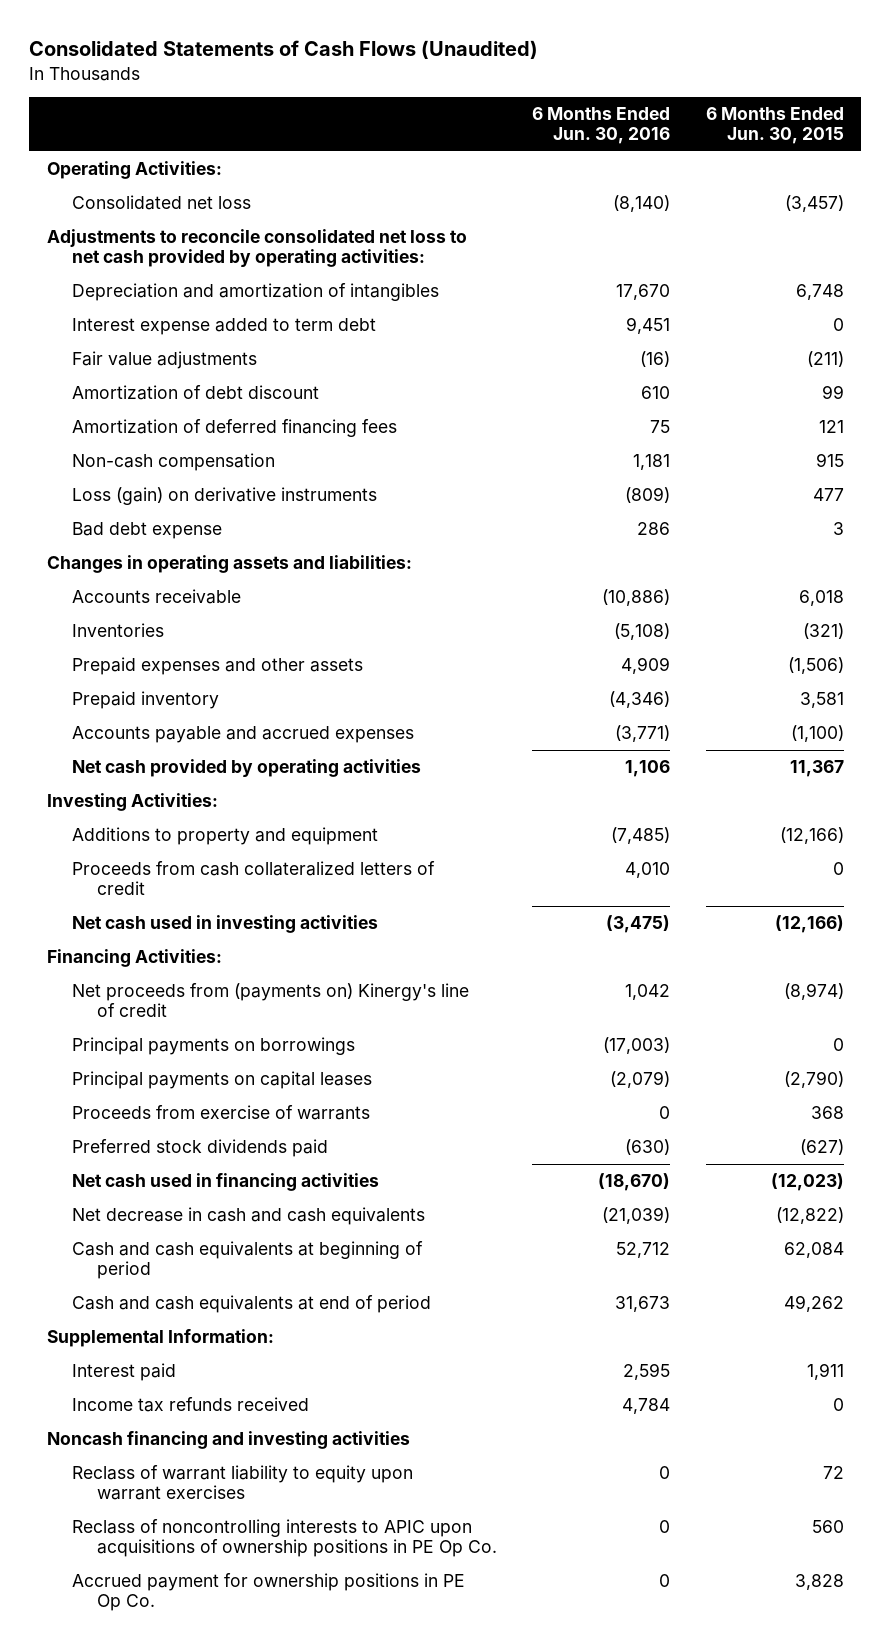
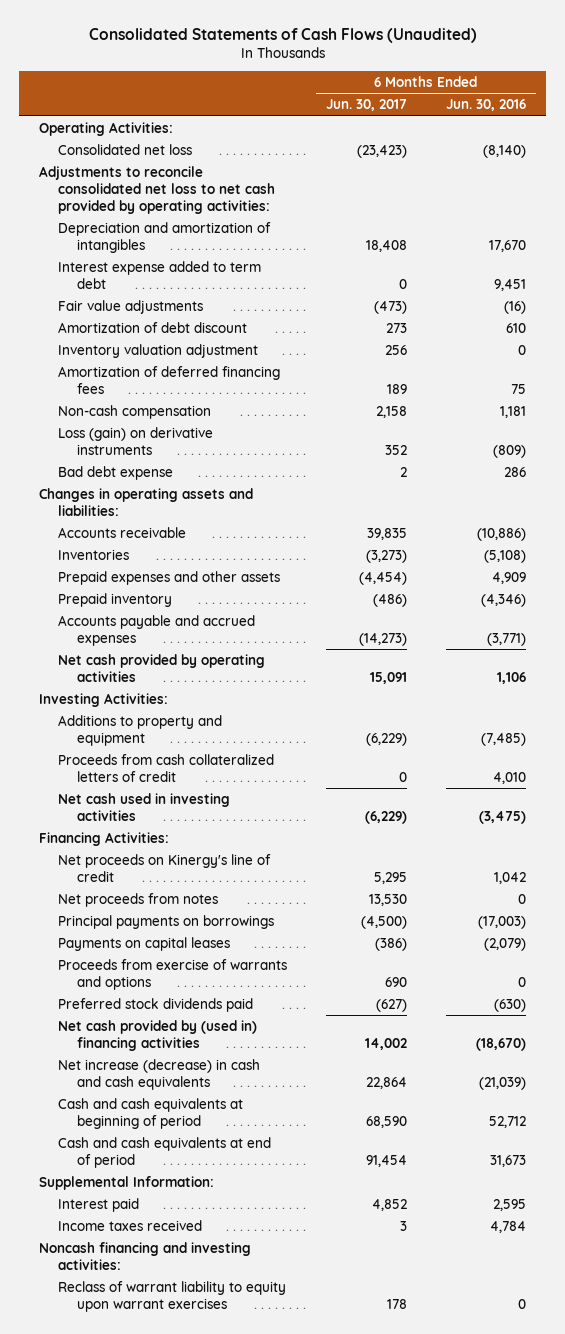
- | 6 Months Ended Jun. 30, 2016 | 6 Months Ended Jun. 30, 2015
+ | 6 Months Ended Jun. 30, 2017 | 6 Months Ended Jun. 30, 2016
+ Inventory valuation adjustment | 256 | 0
- Net proceeds from (payments on) Kinergy's line of credit | 1,042 | (8,974)
+ Net proceeds on Kinergy's line of credit | 5,295 | 1,042
+ Net proceeds from notes | 13,530 | 0
- Principal payments on capital leases | (2,079) | (2,790)
- Proceeds from exercise of warrants | 0 | 368
+ Payments on capital leases | (386) | (2,079)
+ Proceeds from exercise of warrants and options | 690 | 0
- Net cash used in financing activities | (18,670) | (12,023)
- Net decrease in cash and cash equivalents | (21,039) | (12,822)
+ Net cash provided by (used in) financing activities | 14,002 | (18,670)
+ Net increase (decrease) in cash and cash equivalents | 22,864 | (21,039)
- Income tax refunds received | 4,784 | 0
- Noncash financing and investing activities
+ Income taxes received | 3 | 4,784
+ Noncash financing and investing activities:
- Reclass of noncontrolling interests to APIC upon acquisitions of ownership positions in PE Op Co. | 0 | 560
- Accrued payment for ownership positions in PE Op Co. | 0 | 3,828

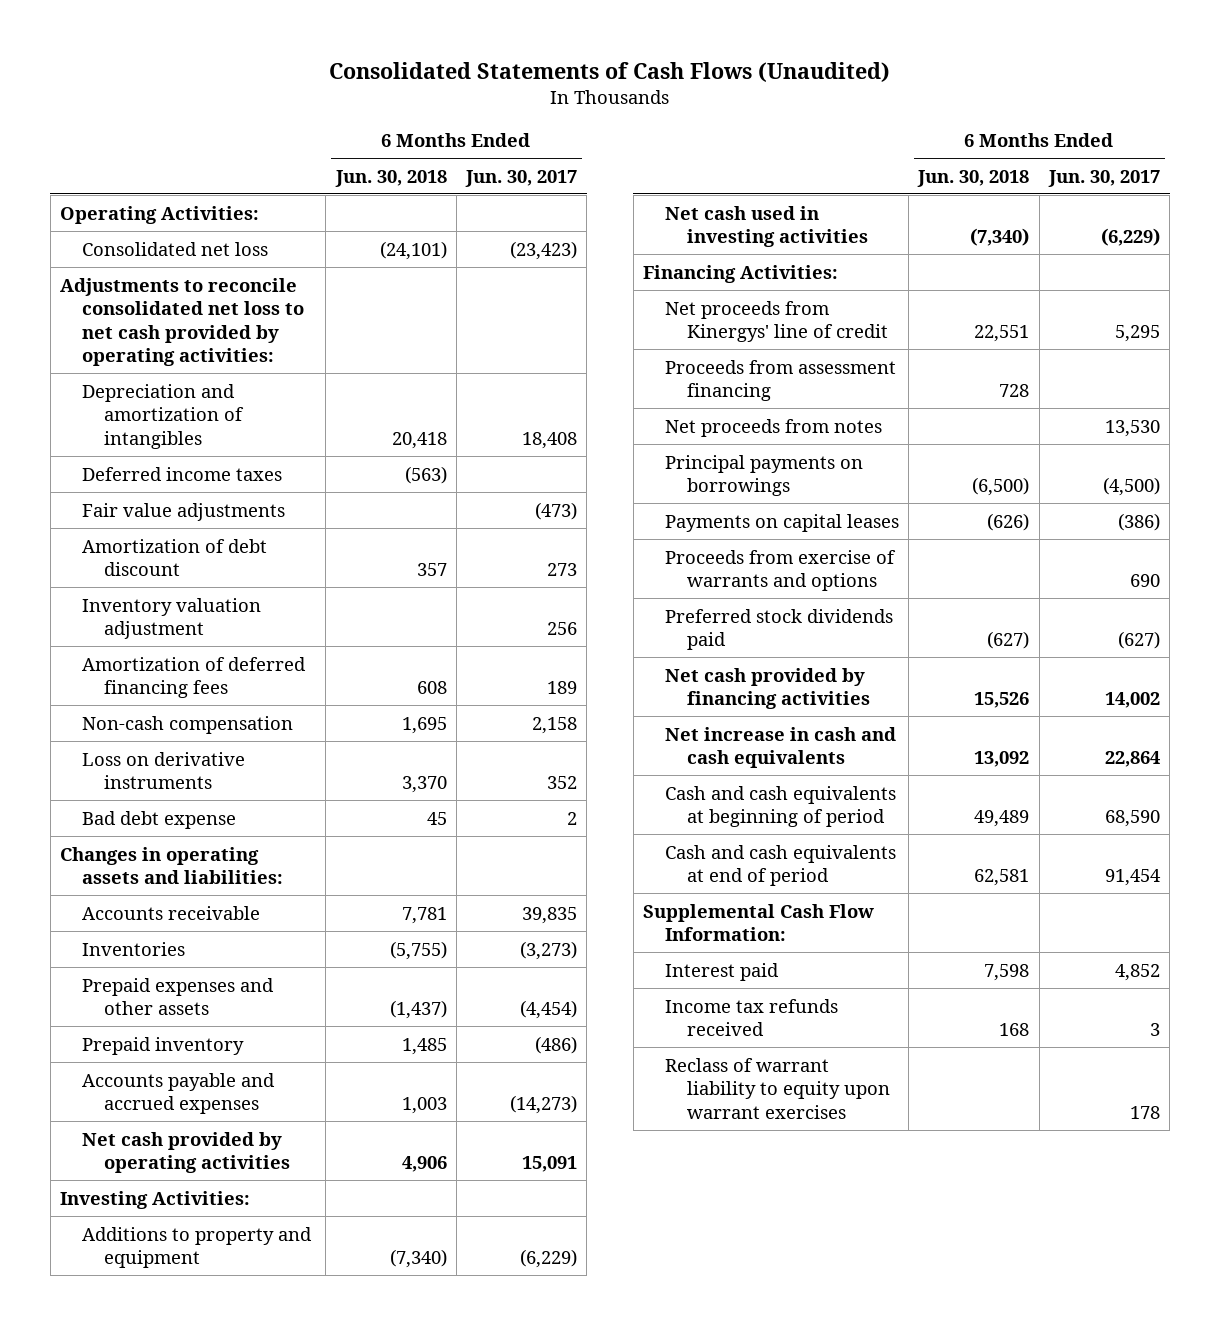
- | 6 Months Ended Jun. 30, 2017 | 6 Months Ended Jun. 30, 2016
+ | 6 Months Ended Jun. 30, 2018 | 6 Months Ended Jun. 30, 2017
- Interest expense added to term debt | 0 | 9,451
+ Deferred income taxes | (563) |
- Loss (gain) on derivative instruments | 352 | (809)
+ Loss on derivative instruments | 3,370 | 352
- Proceeds from cash collateralized letters of credit | 0 | 4,010
- Net proceeds on Kinergy's line of credit | 5,295 | 1,042
+ Net proceeds from Kinergys' line of credit | 22,551 | 5,295
+ Proceeds from assessment financing | 728 |
- Net cash provided by (used in) financing activities | 14,002 | (18,670)
- Net increase (decrease) in cash and cash equivalents | 22,864 | (21,039)
+ Net cash provided by financing activities | 15,526 | 14,002
+ Net increase in cash and cash equivalents | 13,092 | 22,864
- Supplemental Information:
+ Supplemental Cash Flow Information:
- Income taxes received | 3 | 4,784
- Noncash financing and investing activities:
+ Income tax refunds received | 168 | 3

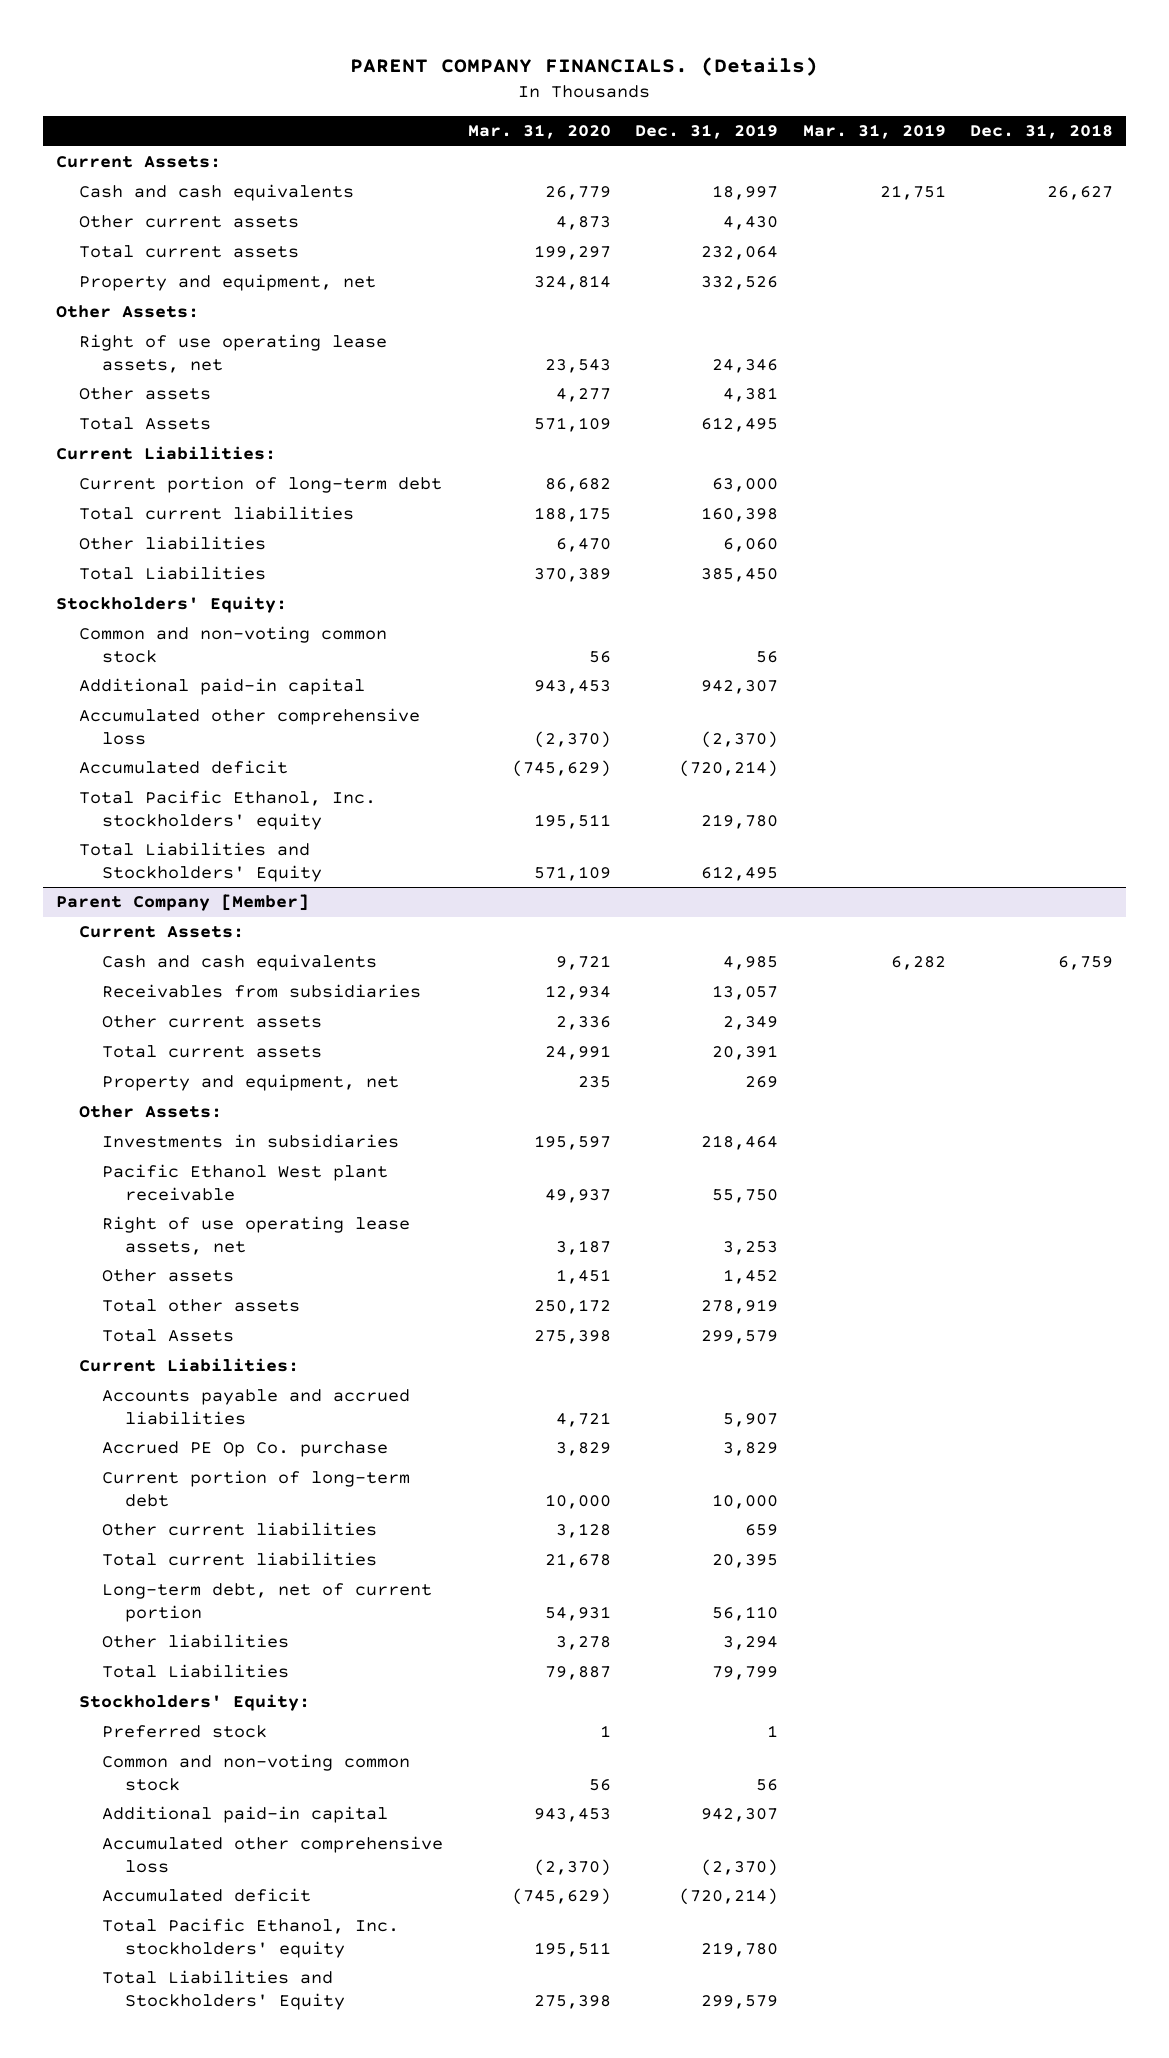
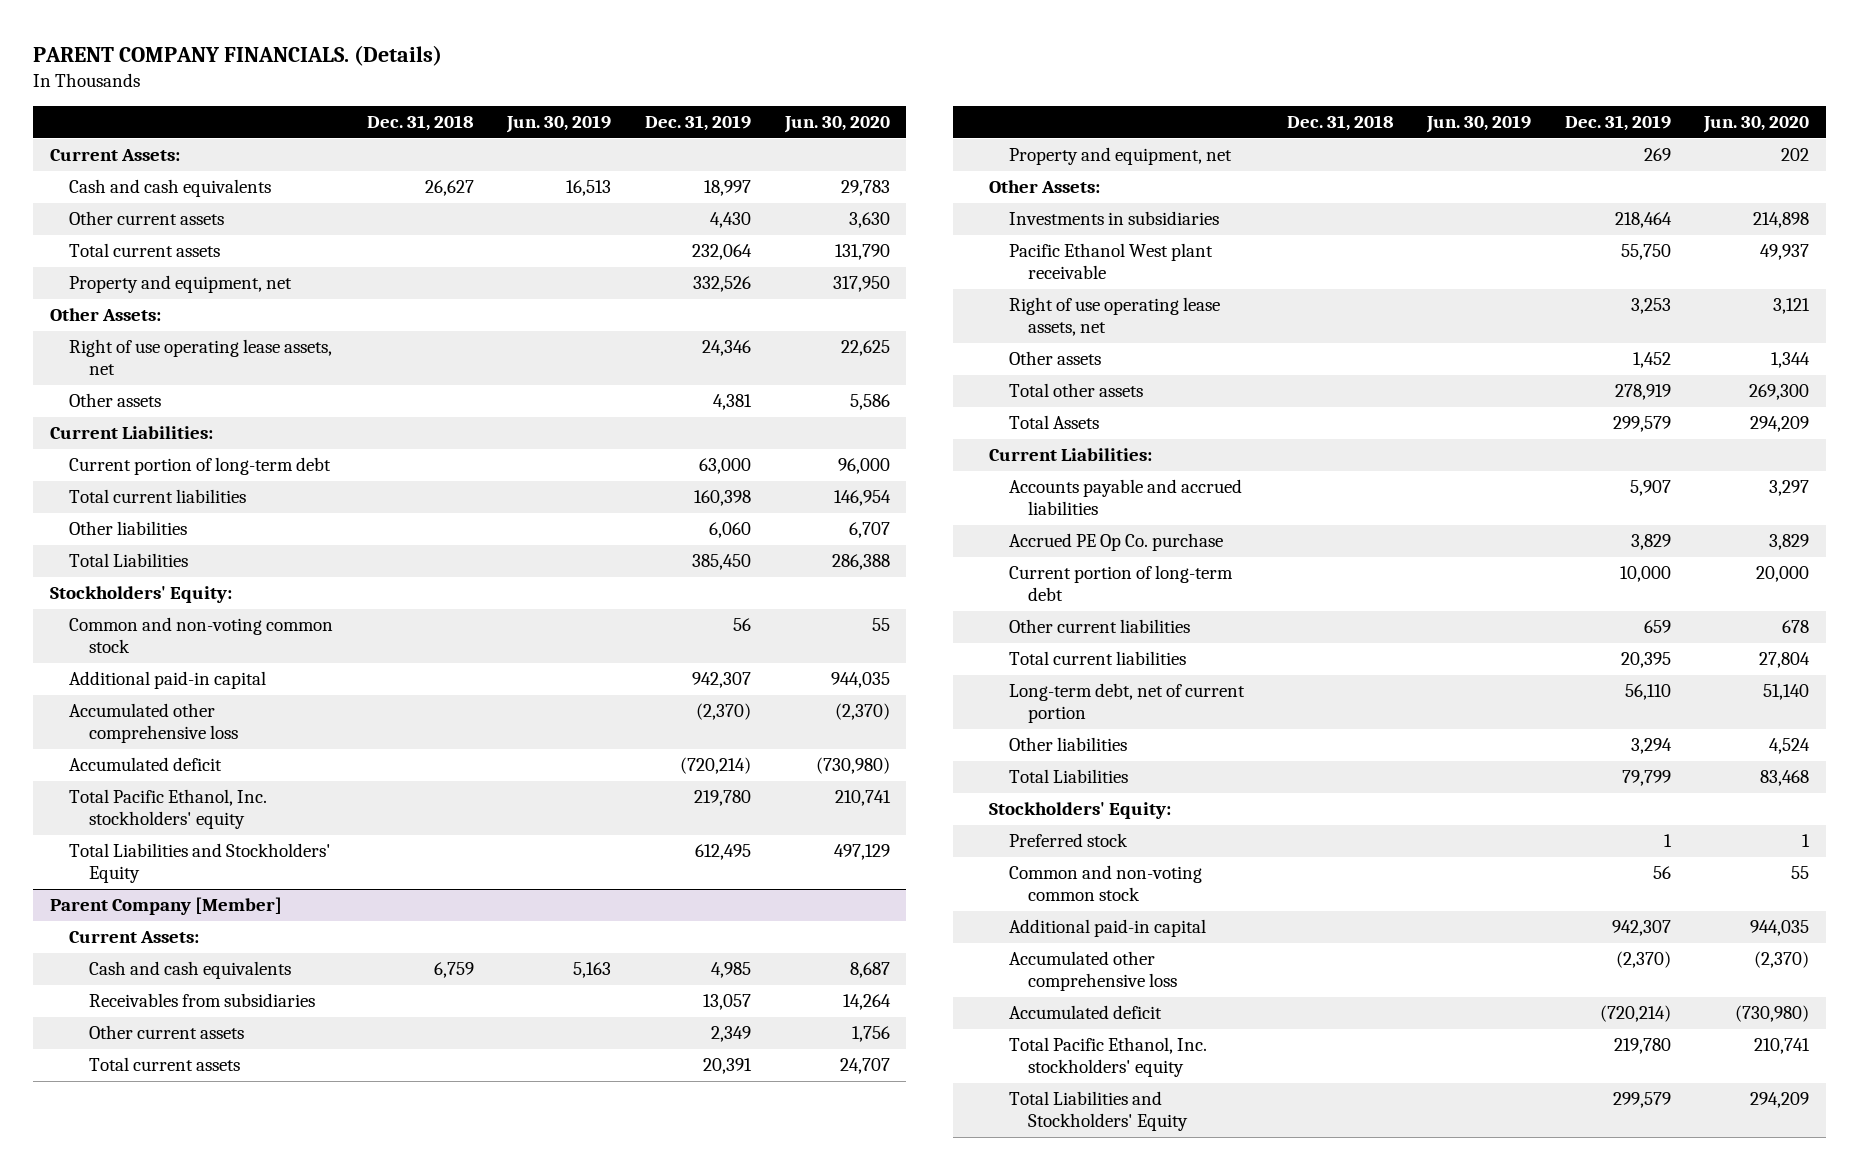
- | Mar. 31, 2020 | Dec. 31, 2019 | Mar. 31, 2019 | Dec. 31, 2018
+ | Dec. 31, 2018 | Jun. 30, 2019 | Dec. 31, 2019 | Jun. 30, 2020
- Total Assets | 571,109 | 612,495 | |

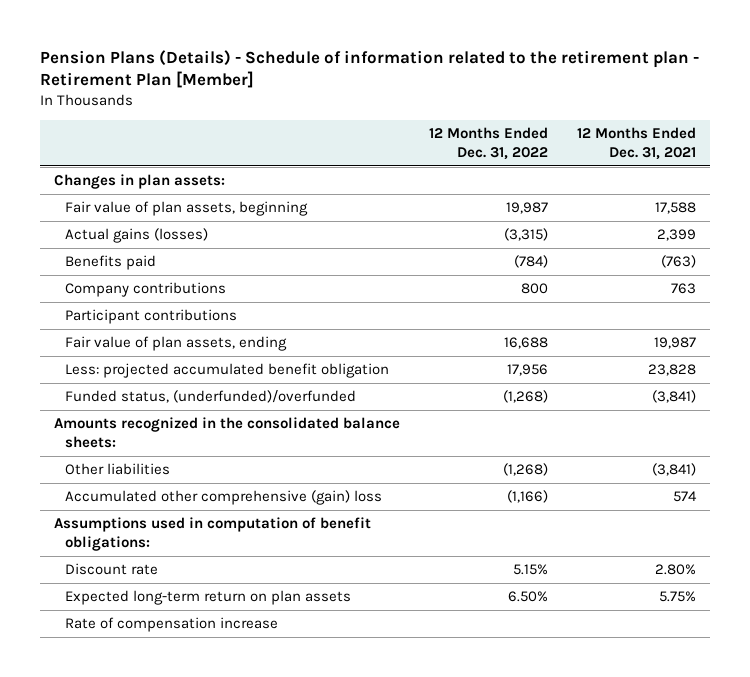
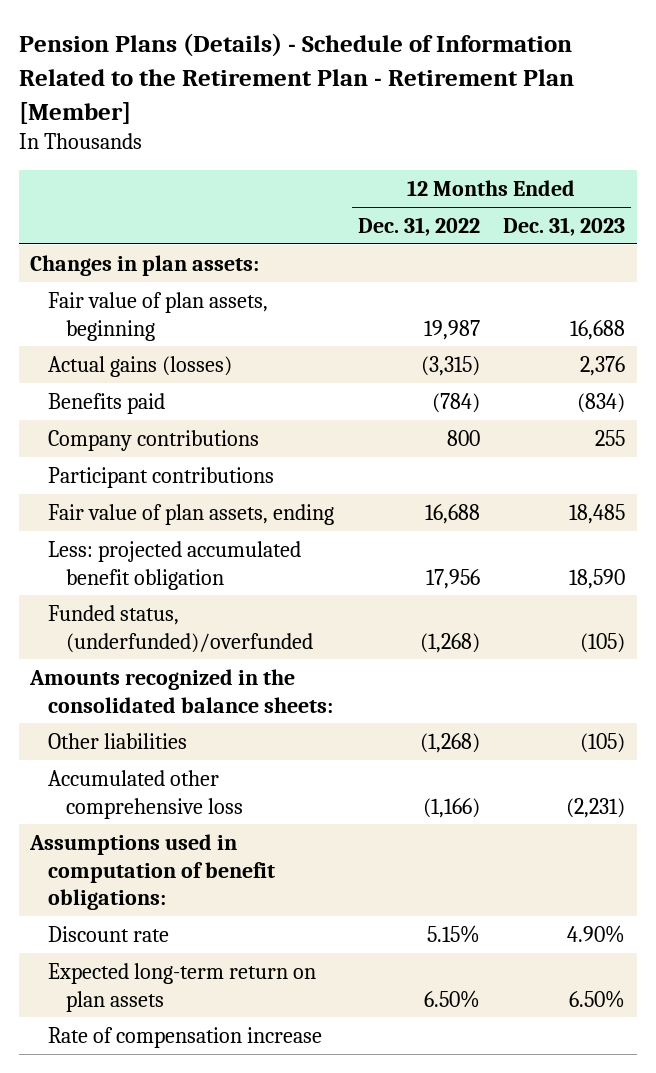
- Pension Plans (Details) - Schedule of information related to the retirement plan - Retirement Plan [Member]
+ Pension Plans (Details) - Schedule of Information Related to the Retirement Plan - Retirement Plan [Member]
- | 12 Months Ended Dec. 31, 2022 | 12 Months Ended Dec. 31, 2021
+ | 12 Months Ended Dec. 31, 2022 | 12 Months Ended Dec. 31, 2023
- Accumulated other comprehensive (gain) loss | (1,166) | 574
+ Accumulated other comprehensive loss | (1,166) | (2,231)

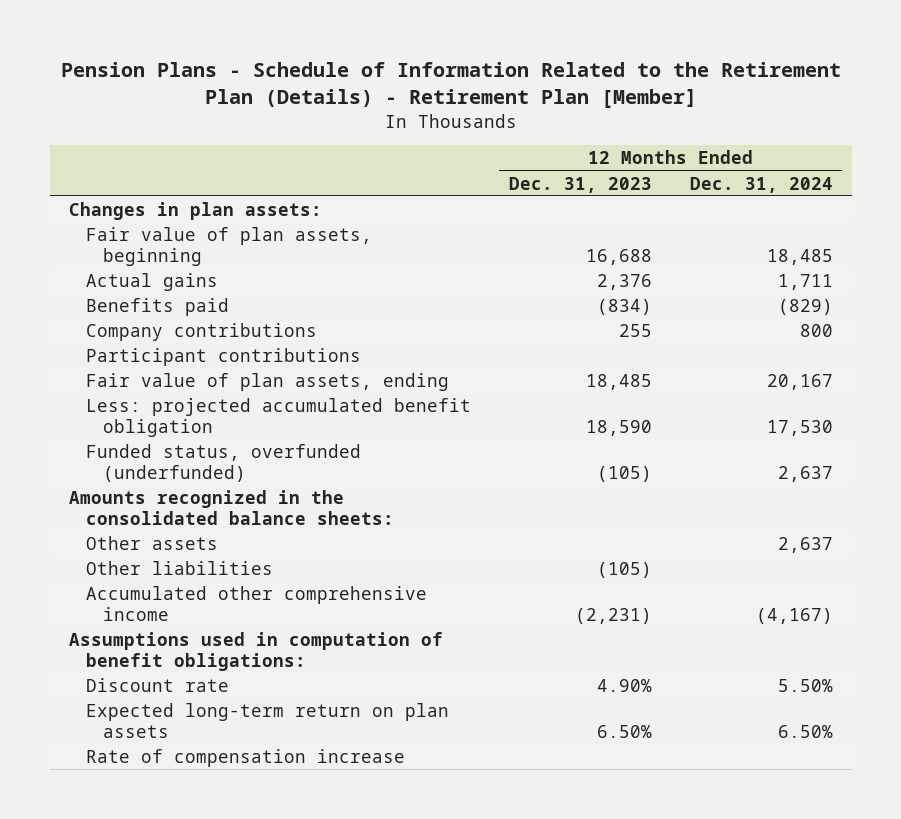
- Pension Plans (Details) - Schedule of Information Related to the Retirement Plan - Retirement Plan [Member]
+ Pension Plans - Schedule of Information Related to the Retirement Plan (Details) - Retirement Plan [Member]
- | 12 Months Ended Dec. 31, 2022 | 12 Months Ended Dec. 31, 2023
+ | 12 Months Ended Dec. 31, 2023 | 12 Months Ended Dec. 31, 2024
- Actual gains (losses) | (3,315) | 2,376
+ Actual gains | 2,376 | 1,711
- Funded status, (underfunded)/overfunded | (1,268) | (105)
+ Funded status, overfunded (underfunded) | (105) | 2,637
+ Other assets | | 2,637
- Accumulated other comprehensive loss | (1,166) | (2,231)
+ Accumulated other comprehensive income | (2,231) | (4,167)

